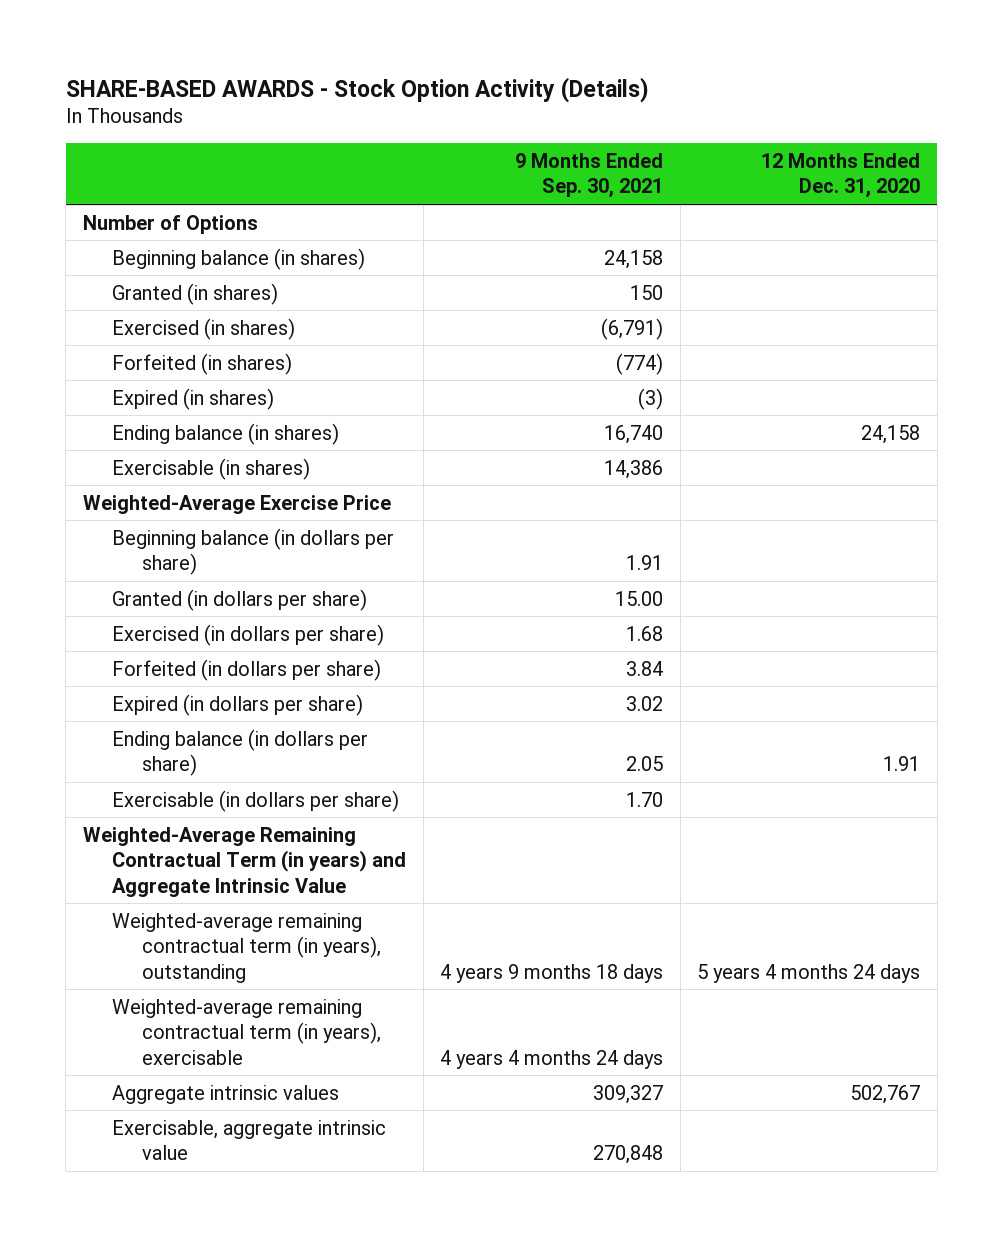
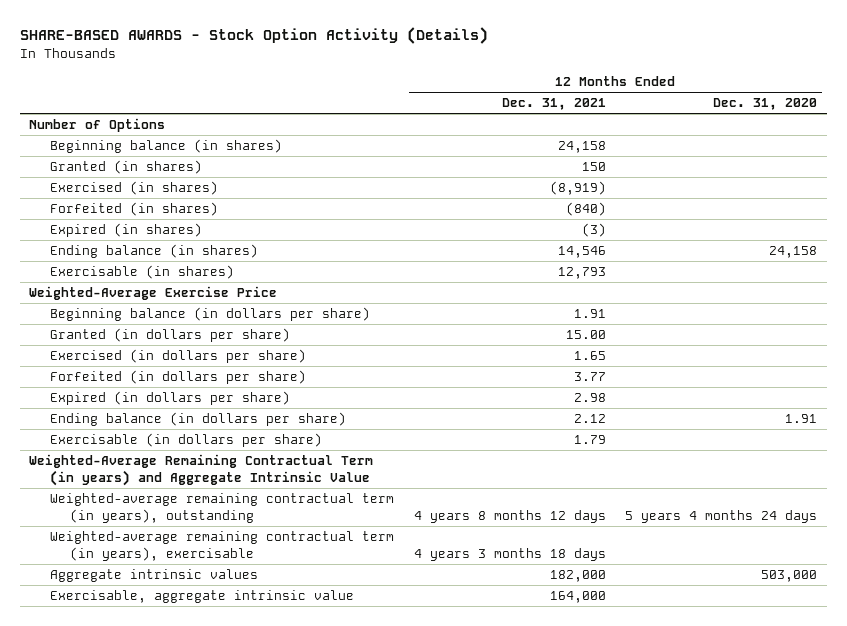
- | 9 Months Ended Sep. 30, 2021 | 12 Months Ended Dec. 31, 2020
+ | 12 Months Ended Dec. 31, 2021 | 12 Months Ended Dec. 31, 2020
- Aggregate intrinsic values | 309,327 | 502,767
+ Aggregate intrinsic values | 182,000 | 503,000

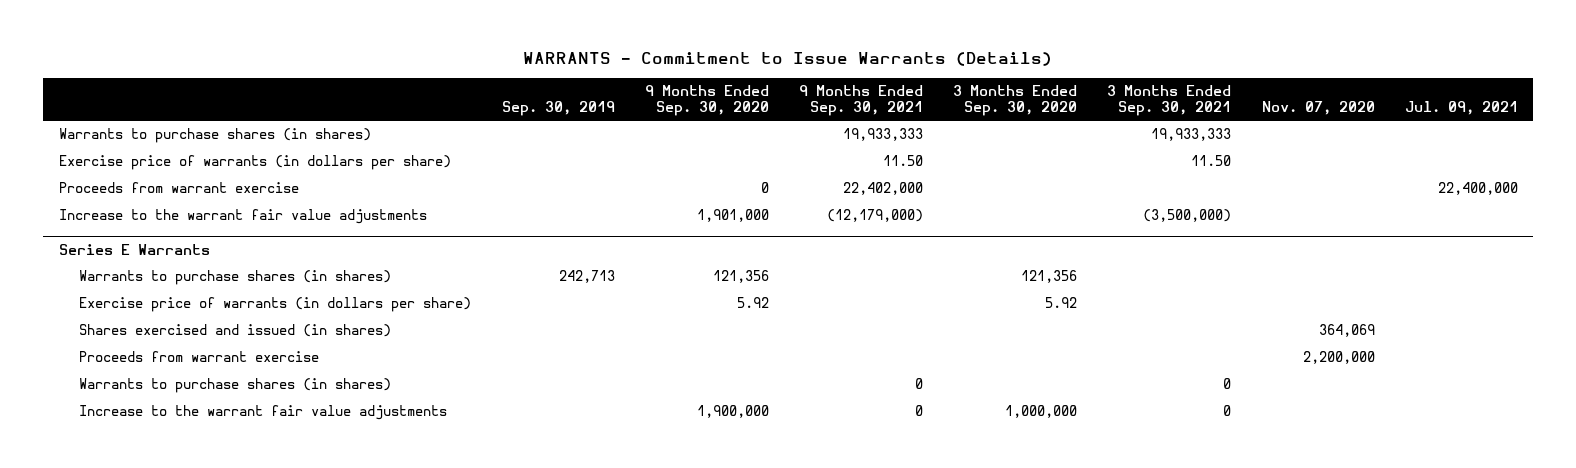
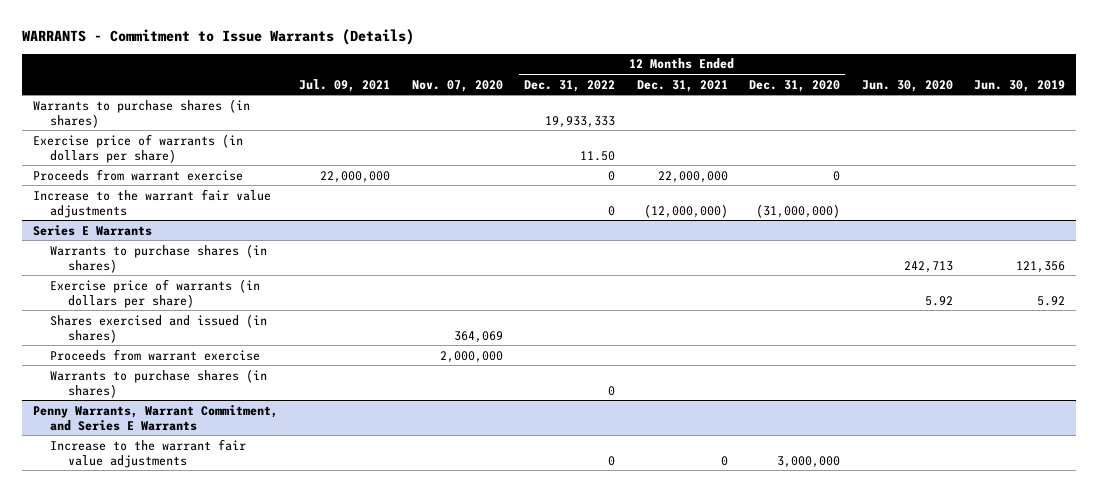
- | Sep. 30, 2019 | 9 Months Ended Sep. 30, 2020 | 9 Months Ended Sep. 30, 2021 | 3 Months Ended Sep. 30, 2020 | 3 Months Ended Sep. 30, 2021 | Nov. 07, 2020 | Jul. 09, 2021
+ | Jul. 09, 2021 | Nov. 07, 2020 | 12 Months Ended Dec. 31, 2022 | 12 Months Ended Dec. 31, 2021 | 12 Months Ended Dec. 31, 2020 | Jun. 30, 2020 | Jun. 30, 2019
- Proceeds from warrant exercise | | 0 | 22,402,000 | | | | 22,400,000
+ Proceeds from warrant exercise | 22,000,000 | | 0 | 22,000,000 | 0 | |
@ Series E Warrants
- Proceeds from warrant exercise | | | | | | 2,200,000 |
+ Proceeds from warrant exercise | | 2,000,000 | | | | |
- Increase to the warrant fair value adjustments | | 1,900,000 | 0 | 1,000,000 | 0 | |
+ Penny Warrants, Warrant Commitment, and Series E Warrants
+ Increase to the warrant fair value adjustments | | | 0 | 0 | 3,000,000 | |

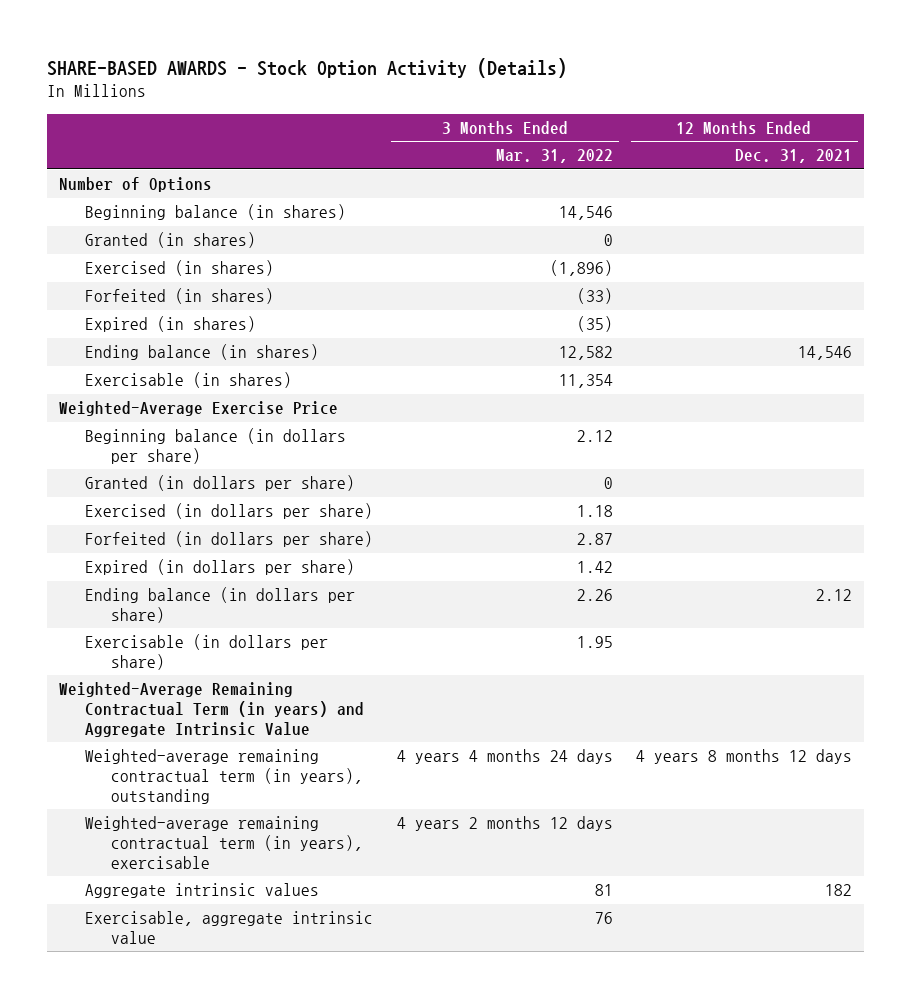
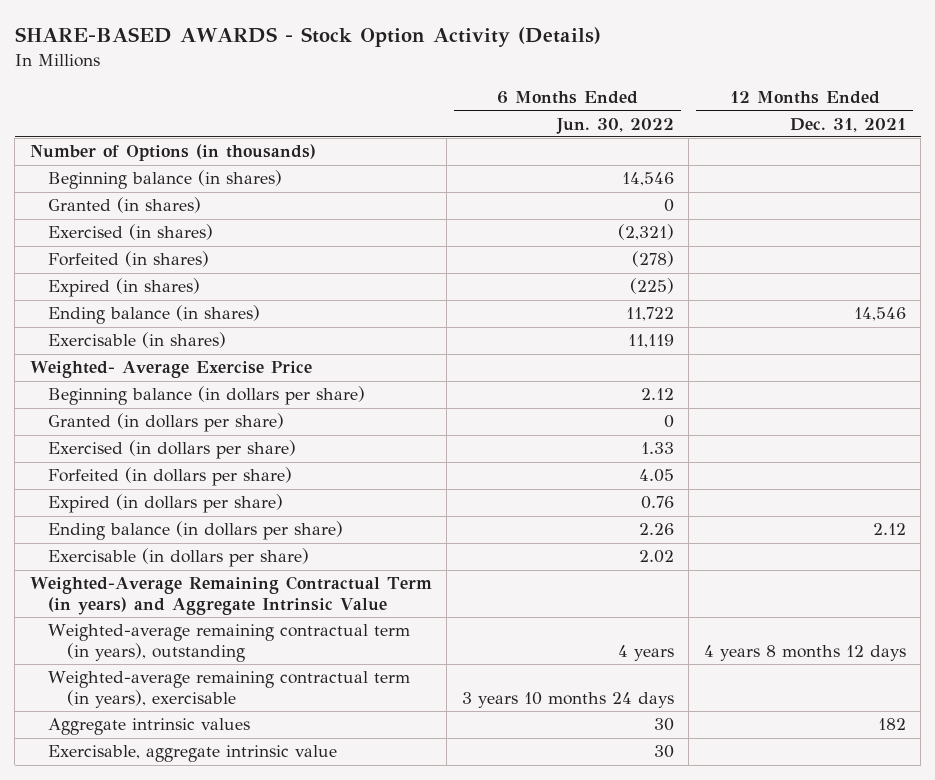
- | 3 Months Ended Mar. 31, 2022 | 12 Months Ended Dec. 31, 2021
+ | 6 Months Ended Jun. 30, 2022 | 12 Months Ended Dec. 31, 2021
- Number of Options
+ Number of Options (in thousands)
- Weighted-Average Exercise Price
+ Weighted- Average Exercise Price

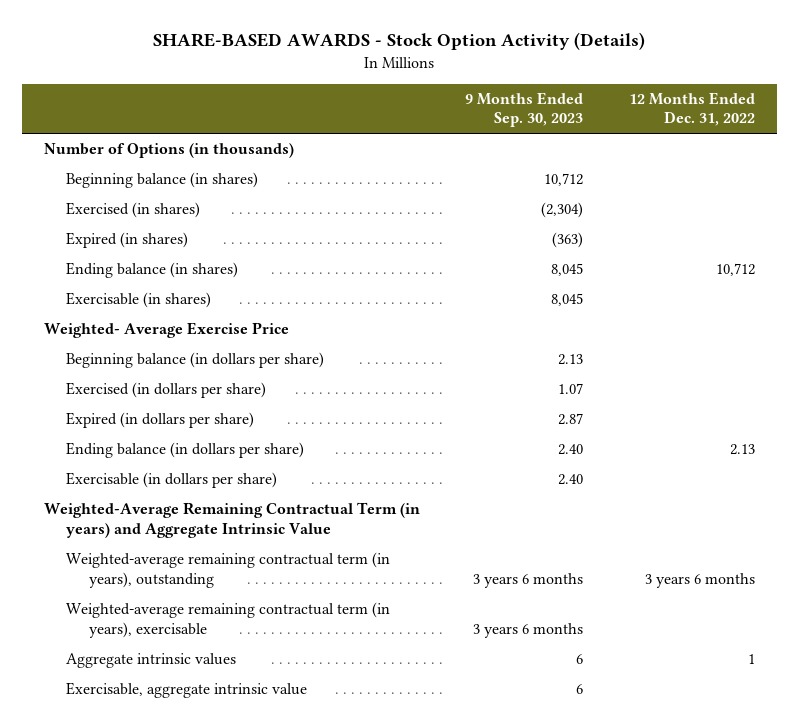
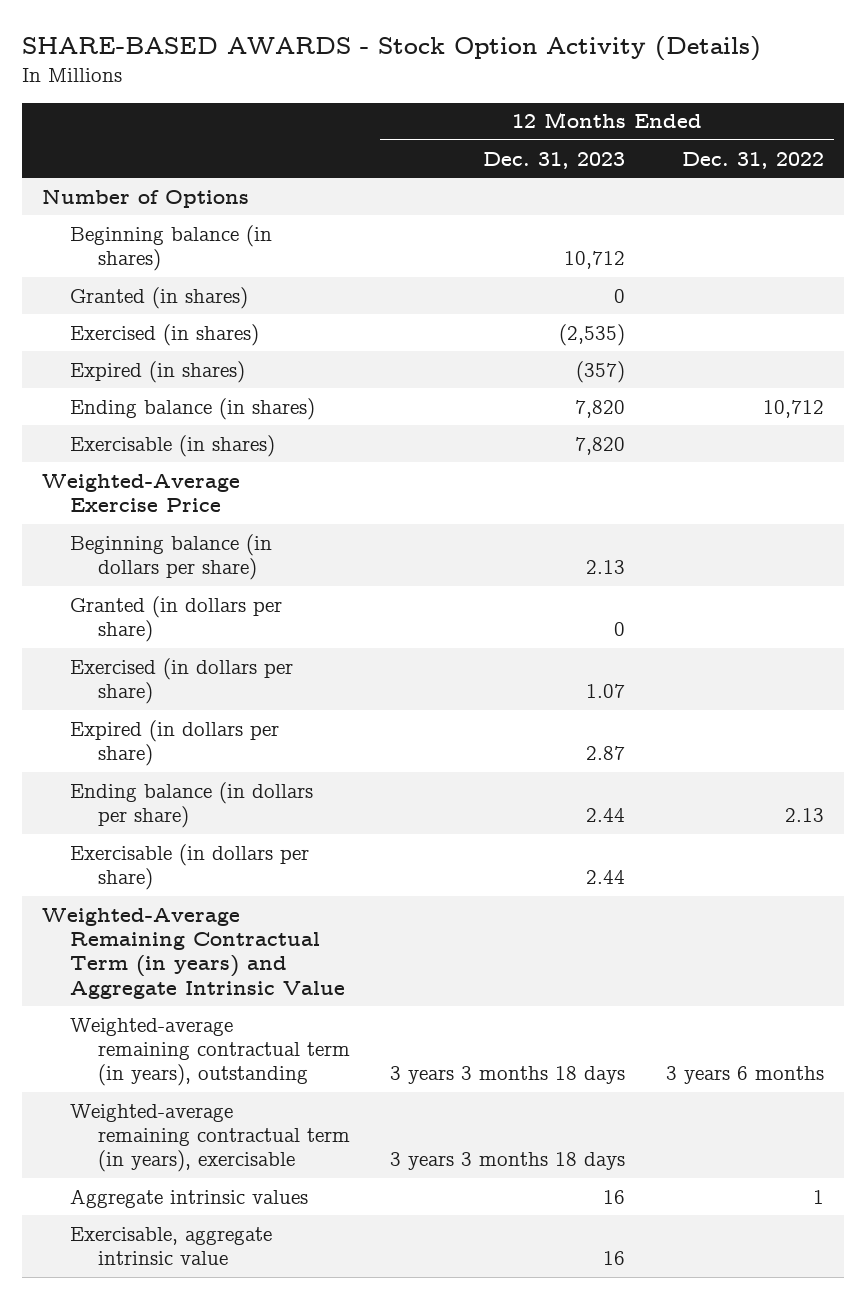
- | 9 Months Ended Sep. 30, 2023 | 12 Months Ended Dec. 31, 2022
+ | 12 Months Ended Dec. 31, 2023 | 12 Months Ended Dec. 31, 2022
- Number of Options (in thousands)
+ Number of Options
+ Granted (in shares) | 0 |
- Weighted- Average Exercise Price
+ Weighted-Average Exercise Price
+ Granted (in dollars per share) | 0 |

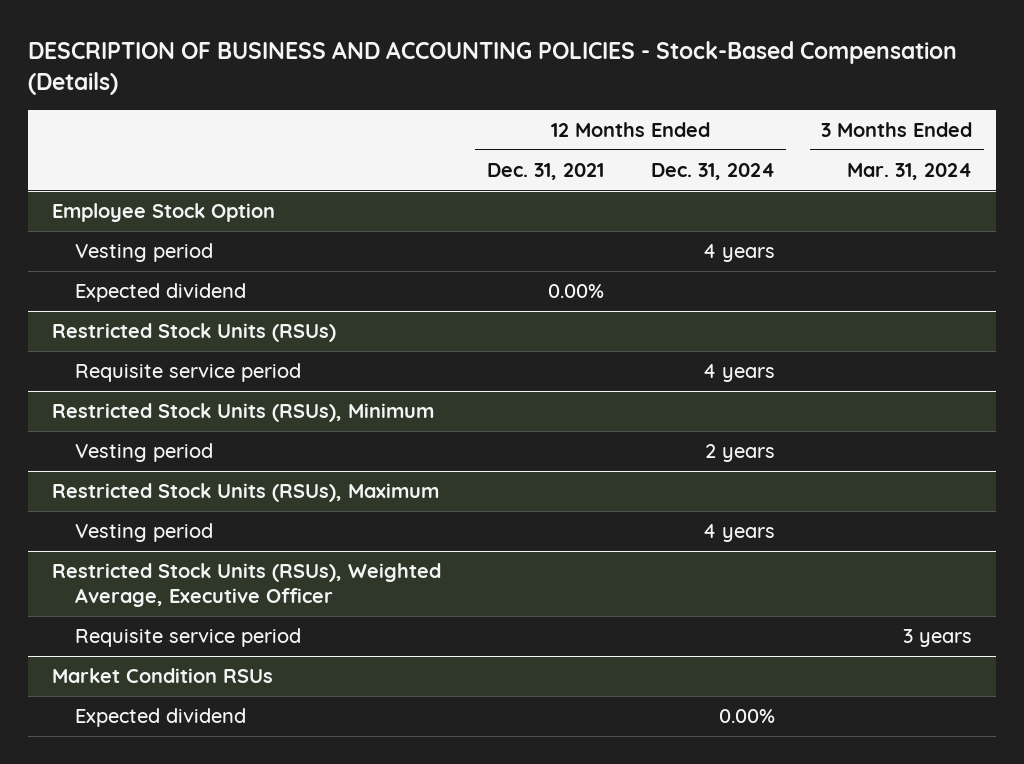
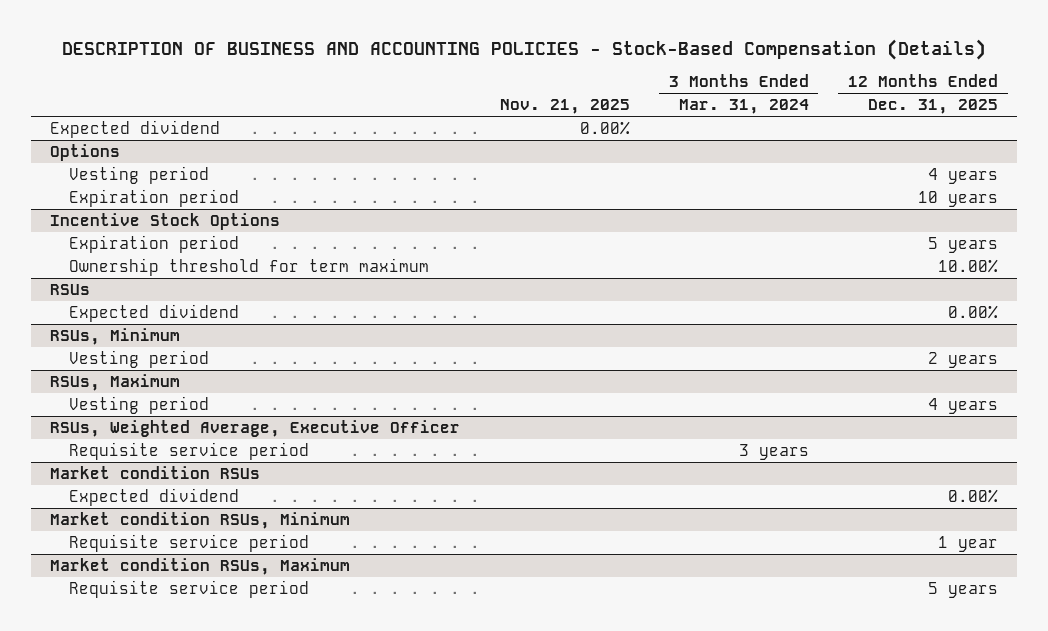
- | 12 Months Ended Dec. 31, 2021 | 12 Months Ended Dec. 31, 2024 | 3 Months Ended Mar. 31, 2024
+ | Nov. 21, 2025 | 3 Months Ended Mar. 31, 2024 | 12 Months Ended Dec. 31, 2025
- Employee Stock Option
+ Expected dividend | 0.00% | |
+ Options
- Expected dividend | 0.00% | |
- Restricted Stock Units (RSUs)
- Requisite service period | | 4 years |
- Restricted Stock Units (RSUs), Minimum
+ Expiration period | | | 10 years
+ Incentive Stock Options
+ Expiration period | | | 5 years
+ Ownership threshold for term maximum | | | 10.00%
+ RSUs
+ Expected dividend | | | 0.00%
+ RSUs, Minimum
- Restricted Stock Units (RSUs), Maximum
+ RSUs, Maximum
- Restricted Stock Units (RSUs), Weighted Average, Executive Officer
+ RSUs, Weighted Average, Executive Officer
- Market Condition RSUs
+ Market condition RSUs
+ Market condition RSUs, Minimum
+ Requisite service period | | | 1 year
+ Market condition RSUs, Maximum
+ Requisite service period | | | 5 years

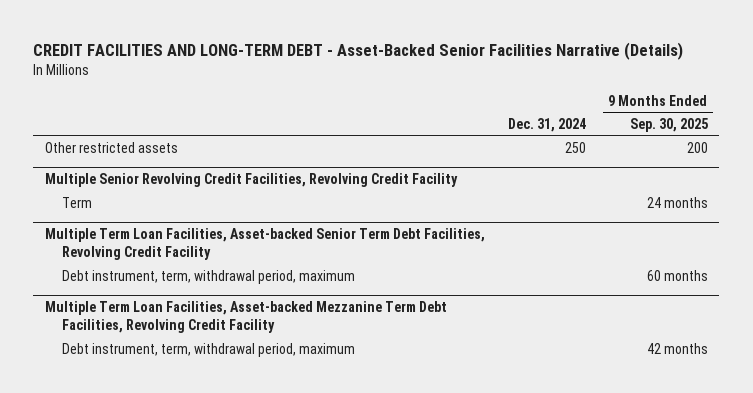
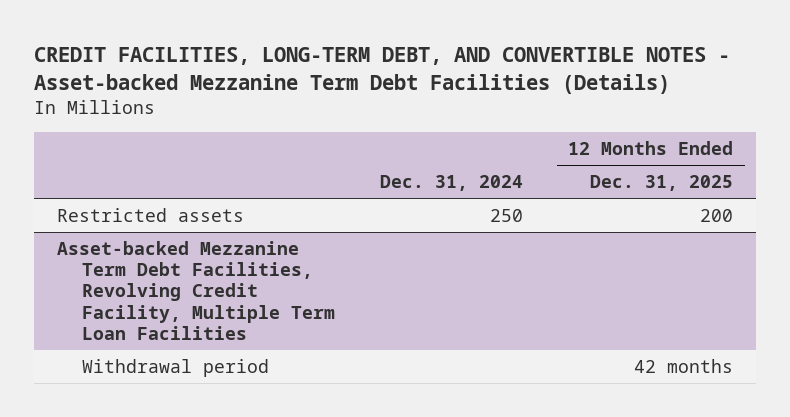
- CREDIT FACILITIES AND LONG-TERM DEBT - Asset-Backed Senior Facilities Narrative (Details)
+ CREDIT FACILITIES, LONG-TERM DEBT, AND CONVERTIBLE NOTES - Asset-backed Mezzanine Term Debt Facilities (Details)
- | Dec. 31, 2024 | 9 Months Ended Sep. 30, 2025
+ | Dec. 31, 2024 | 12 Months Ended Dec. 31, 2025
- Other restricted assets | 250 | 200
- Multiple Senior Revolving Credit Facilities, Revolving Credit Facility
- Term | | 24 months
- Multiple Term Loan Facilities, Asset-backed Senior Term Debt Facilities, Revolving Credit Facility
- Debt instrument, term, withdrawal period, maximum | | 60 months
- Multiple Term Loan Facilities, Asset-backed Mezzanine Term Debt Facilities, Revolving Credit Facility
- Debt instrument, term, withdrawal period, maximum | | 42 months
+ Restricted assets | 250 | 200
+ Asset-backed Mezzanine Term Debt Facilities, Revolving Credit Facility, Multiple Term Loan Facilities
+ Withdrawal period | | 42 months

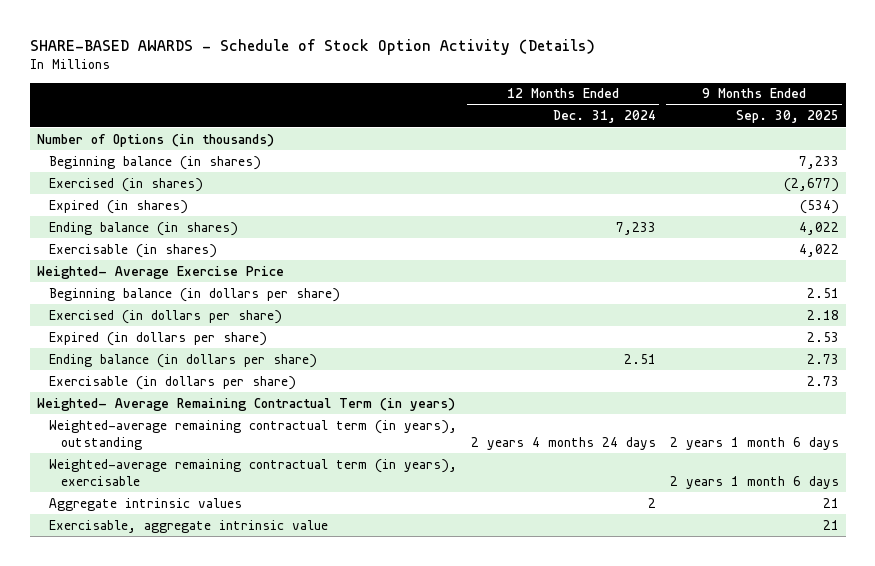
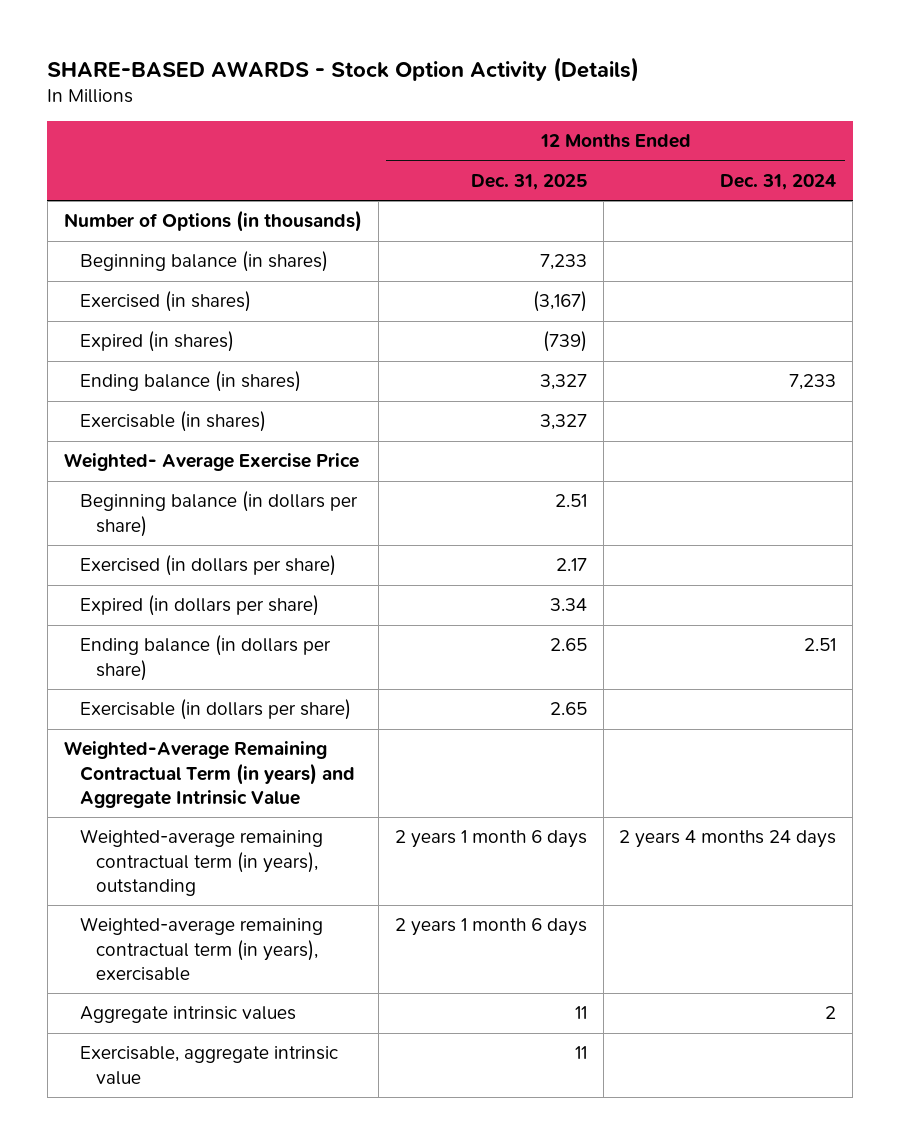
- SHARE-BASED AWARDS - Schedule of Stock Option Activity (Details)
+ SHARE-BASED AWARDS - Stock Option Activity (Details)
- | 12 Months Ended Dec. 31, 2024 | 9 Months Ended Sep. 30, 2025
+ | 12 Months Ended Dec. 31, 2025 | 12 Months Ended Dec. 31, 2024
- Weighted- Average Remaining Contractual Term (in years)
+ Weighted-Average Remaining Contractual Term (in years) and Aggregate Intrinsic Value

